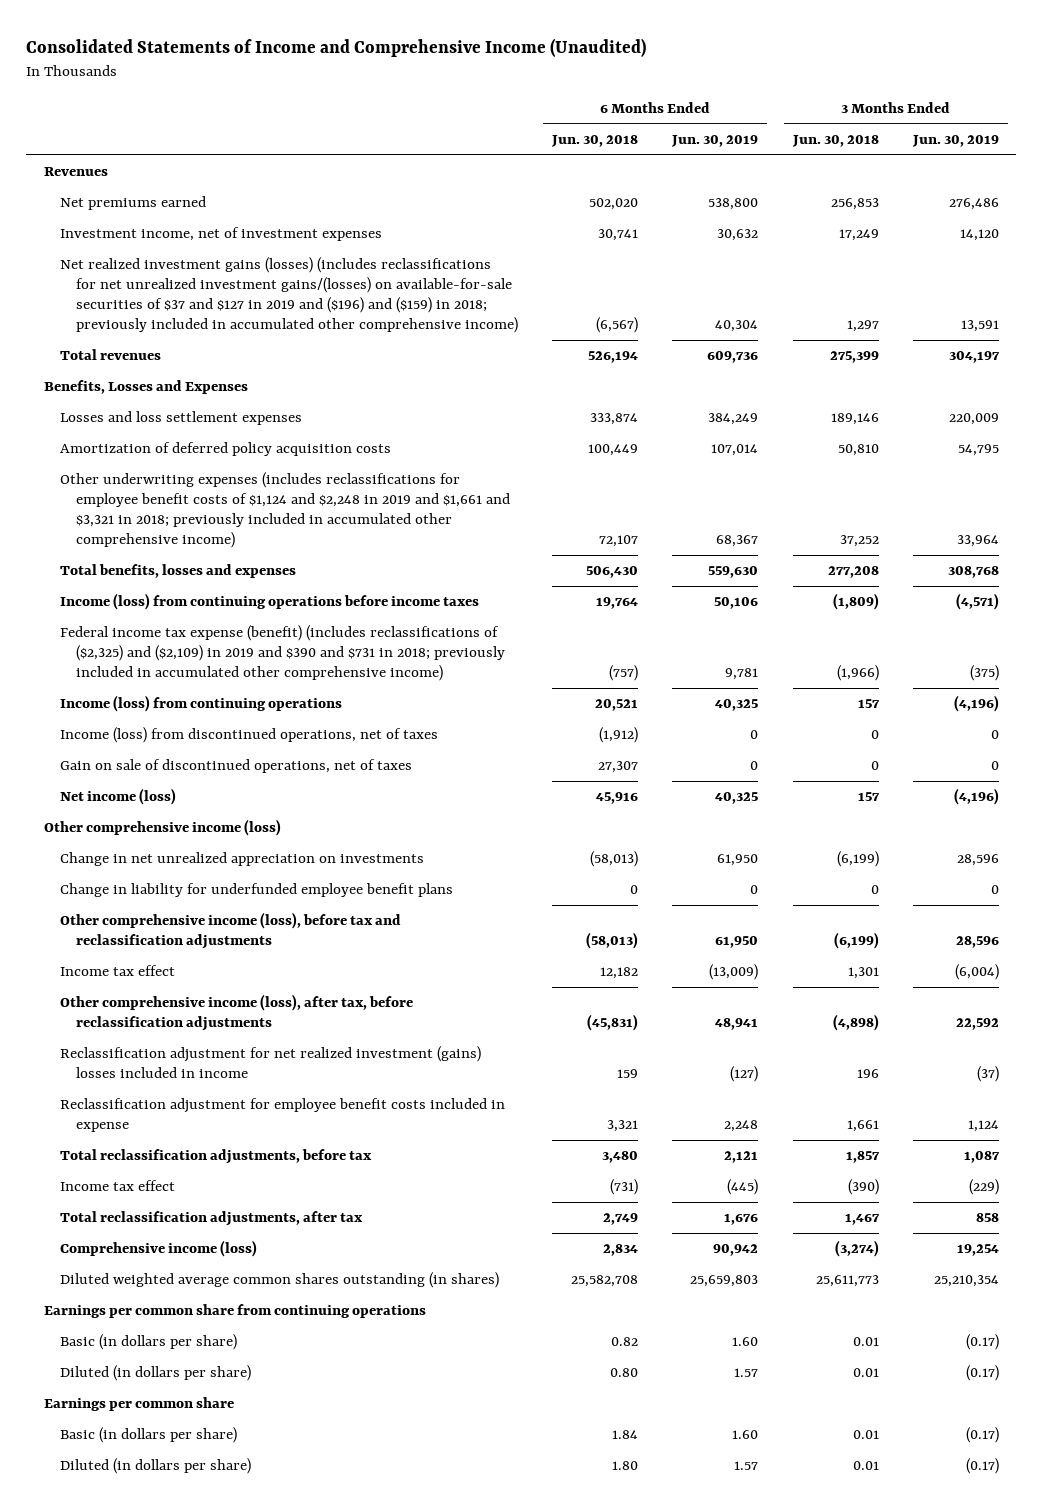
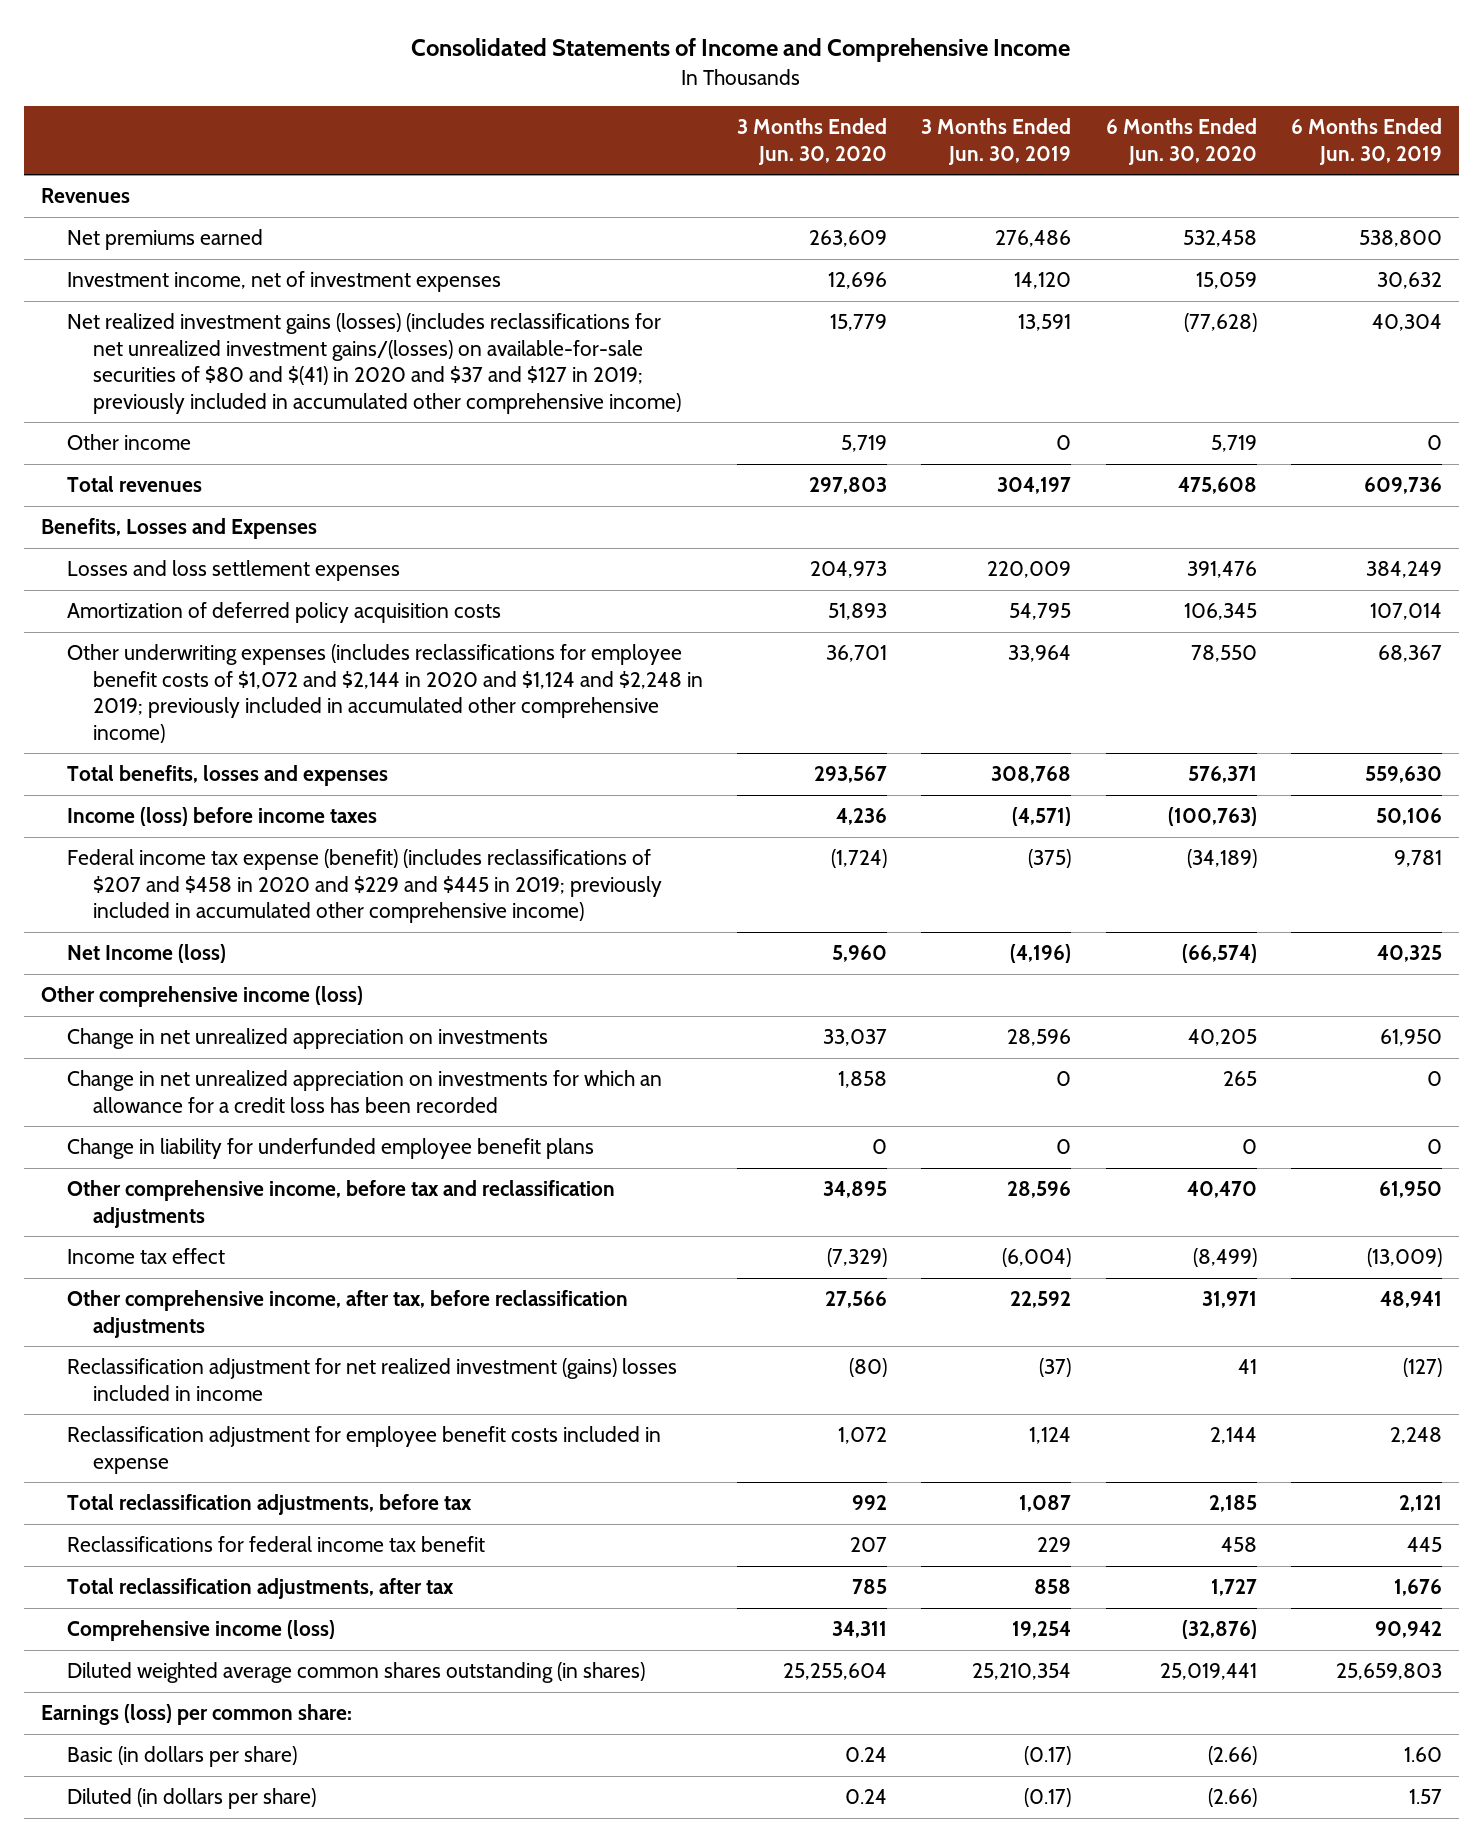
- Consolidated Statements of Income and Comprehensive Income (Unaudited)
+ Consolidated Statements of Income and Comprehensive Income
- | 6 Months Ended Jun. 30, 2018 | 6 Months Ended Jun. 30, 2019 | 3 Months Ended Jun. 30, 2018 | 3 Months Ended Jun. 30, 2019
+ | 3 Months Ended Jun. 30, 2020 | 3 Months Ended Jun. 30, 2019 | 6 Months Ended Jun. 30, 2020 | 6 Months Ended Jun. 30, 2019
- Net realized investment gains (losses) (includes reclassifications for net unrealized investment gains/(losses) on available-for-sale securities of $37 and $127 in 2019 and ($196) and ($159) in 2018; previously included in accumulated other comprehensive income) | (6,567) | 40,304 | 1,297 | 13,591
+ Net realized investment gains (losses) (includes reclassifications for net unrealized investment gains/(losses) on available-for-sale securities of $80 and $(41) in 2020 and $37 and $127 in 2019; previously included in accumulated other comprehensive income) | 15,779 | 13,591 | (77,628) | 40,304
+ Other income | 5,719 | 0 | 5,719 | 0
- Other underwriting expenses (includes reclassifications for employee benefit costs of $1,124 and $2,248 in 2019 and $1,661 and $3,321 in 2018; previously included in accumulated other comprehensive income) | 72,107 | 68,367 | 37,252 | 33,964
+ Other underwriting expenses (includes reclassifications for employee benefit costs of $1,072 and $2,144 in 2020 and $1,124 and $2,248 in 2019; previously included in accumulated other comprehensive income) | 36,701 | 33,964 | 78,550 | 68,367
- Income (loss) from continuing operations before income taxes | 19,764 | 50,106 | (1,809) | (4,571)
- Federal income tax expense (benefit) (includes reclassifications of ($2,325) and ($2,109) in 2019 and $390 and $731 in 2018; previously included in accumulated other comprehensive income) | (757) | 9,781 | (1,966) | (375)
- Income (loss) from continuing operations | 20,521 | 40,325 | 157 | (4,196)
- Income (loss) from discontinued operations, net of taxes | (1,912) | 0 | 0 | 0
- Gain on sale of discontinued operations, net of taxes | 27,307 | 0 | 0 | 0
- Net income (loss) | 45,916 | 40,325 | 157 | (4,196)
+ Income (loss) before income taxes | 4,236 | (4,571) | (100,763) | 50,106
+ Federal income tax expense (benefit) (includes reclassifications of $207 and $458 in 2020 and $229 and $445 in 2019; previously included in accumulated other comprehensive income) | (1,724) | (375) | (34,189) | 9,781
+ Net Income (loss) | 5,960 | (4,196) | (66,574) | 40,325
+ Change in net unrealized appreciation on investments for which an allowance for a credit loss has been recorded | 1,858 | 0 | 265 | 0
- Other comprehensive income (loss), before tax and reclassification adjustments | (58,013) | 61,950 | (6,199) | 28,596
+ Other comprehensive income, before tax and reclassification adjustments | 34,895 | 28,596 | 40,470 | 61,950
- Other comprehensive income (loss), after tax, before reclassification adjustments | (45,831) | 48,941 | (4,898) | 22,592
+ Other comprehensive income, after tax, before reclassification adjustments | 27,566 | 22,592 | 31,971 | 48,941
- Income tax effect | (731) | (445) | (390) | (229)
+ Reclassifications for federal income tax benefit | 207 | 229 | 458 | 445
- Earnings per common share from continuing operations
- Basic (in dollars per share) | 0.82 | 1.60 | 0.01 | (0.17)
- Diluted (in dollars per share) | 0.80 | 1.57 | 0.01 | (0.17)
- Earnings per common share
+ Earnings (loss) per common share:

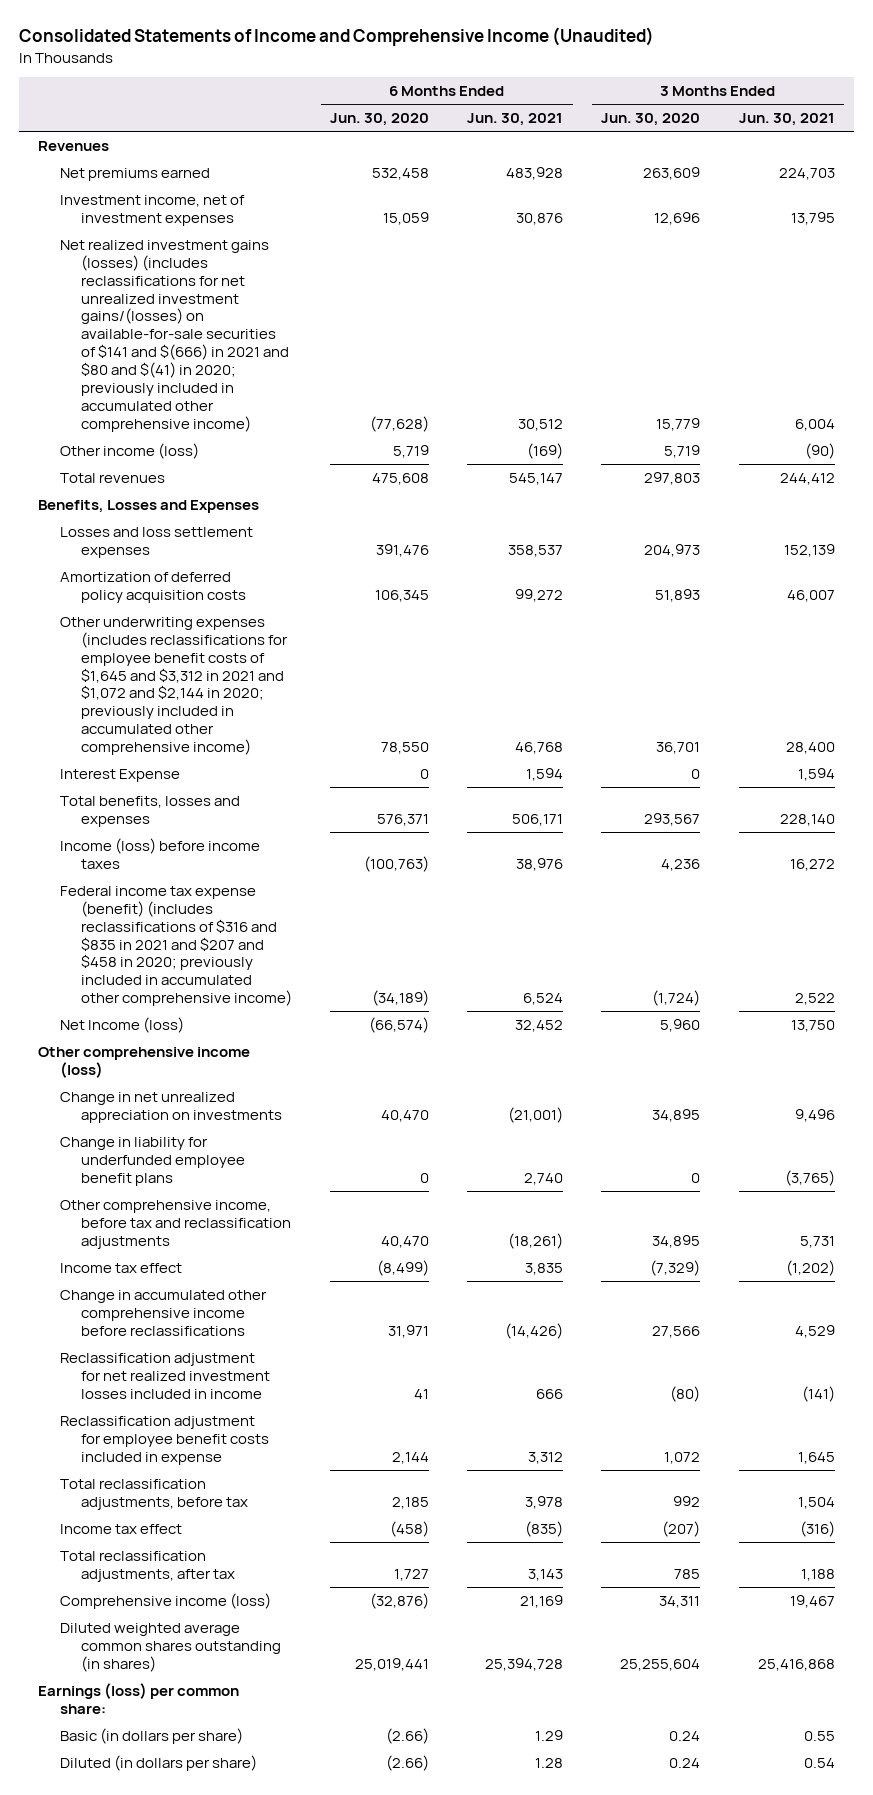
- Consolidated Statements of Income and Comprehensive Income
+ Consolidated Statements of Income and Comprehensive Income (Unaudited)
- | 3 Months Ended Jun. 30, 2020 | 3 Months Ended Jun. 30, 2019 | 6 Months Ended Jun. 30, 2020 | 6 Months Ended Jun. 30, 2019
+ | 6 Months Ended Jun. 30, 2020 | 6 Months Ended Jun. 30, 2021 | 3 Months Ended Jun. 30, 2020 | 3 Months Ended Jun. 30, 2021
- Net realized investment gains (losses) (includes reclassifications for net unrealized investment gains/(losses) on available-for-sale securities of $80 and $(41) in 2020 and $37 and $127 in 2019; previously included in accumulated other comprehensive income) | 15,779 | 13,591 | (77,628) | 40,304
- Other income | 5,719 | 0 | 5,719 | 0
+ Net realized investment gains (losses) (includes reclassifications for net unrealized investment gains/(losses) on available-for-sale securities of $141 and $(666) in 2021 and $80 and $(41) in 2020; previously included in accumulated other comprehensive income) | (77,628) | 30,512 | 15,779 | 6,004
+ Other income (loss) | 5,719 | (169) | 5,719 | (90)
- Other underwriting expenses (includes reclassifications for employee benefit costs of $1,072 and $2,144 in 2020 and $1,124 and $2,248 in 2019; previously included in accumulated other comprehensive income) | 36,701 | 33,964 | 78,550 | 68,367
+ Other underwriting expenses (includes reclassifications for employee benefit costs of $1,645 and $3,312 in 2021 and $1,072 and $2,144 in 2020; previously included in accumulated other comprehensive income) | 78,550 | 46,768 | 36,701 | 28,400
+ Interest Expense | 0 | 1,594 | 0 | 1,594
- Federal income tax expense (benefit) (includes reclassifications of $207 and $458 in 2020 and $229 and $445 in 2019; previously included in accumulated other comprehensive income) | (1,724) | (375) | (34,189) | 9,781
+ Federal income tax expense (benefit) (includes reclassifications of $316 and $835 in 2021 and $207 and $458 in 2020; previously included in accumulated other comprehensive income) | (34,189) | 6,524 | (1,724) | 2,522
- Change in net unrealized appreciation on investments | 33,037 | 28,596 | 40,205 | 61,950
- Change in net unrealized appreciation on investments for which an allowance for a credit loss has been recorded | 1,858 | 0 | 265 | 0
+ Change in net unrealized appreciation on investments | 40,470 | (21,001) | 34,895 | 9,496
- Other comprehensive income, after tax, before reclassification adjustments | 27,566 | 22,592 | 31,971 | 48,941
- Reclassification adjustment for net realized investment (gains) losses included in income | (80) | (37) | 41 | (127)
+ Change in accumulated other comprehensive income before reclassifications | 31,971 | (14,426) | 27,566 | 4,529
+ Reclassification adjustment for net realized investment losses included in income | 41 | 666 | (80) | (141)
- Reclassifications for federal income tax benefit | 207 | 229 | 458 | 445
+ Income tax effect | (458) | (835) | (207) | (316)

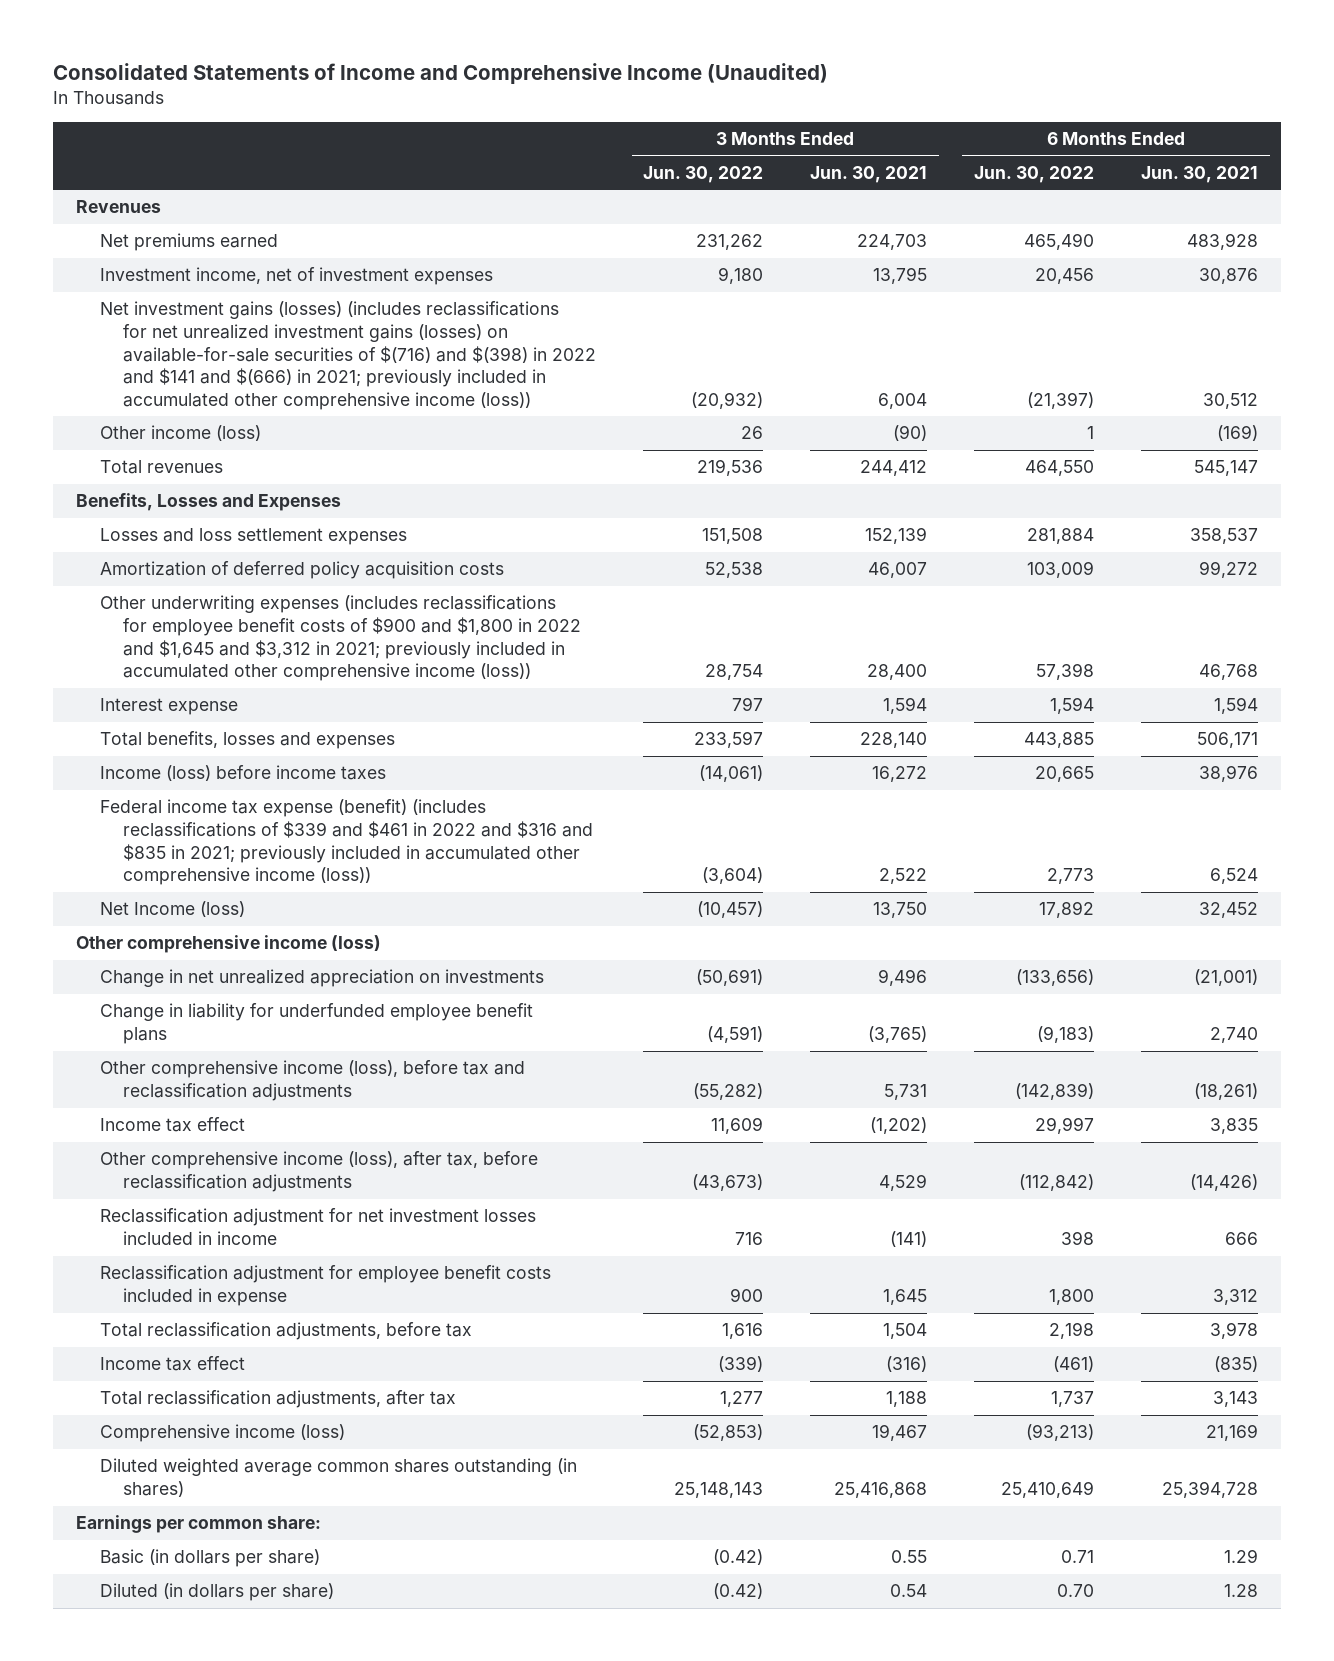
- | 6 Months Ended Jun. 30, 2020 | 6 Months Ended Jun. 30, 2021 | 3 Months Ended Jun. 30, 2020 | 3 Months Ended Jun. 30, 2021
+ | 3 Months Ended Jun. 30, 2022 | 3 Months Ended Jun. 30, 2021 | 6 Months Ended Jun. 30, 2022 | 6 Months Ended Jun. 30, 2021
- Net realized investment gains (losses) (includes reclassifications for net unrealized investment gains/(losses) on available-for-sale securities of $141 and $(666) in 2021 and $80 and $(41) in 2020; previously included in accumulated other comprehensive income) | (77,628) | 30,512 | 15,779 | 6,004
+ Net investment gains (losses) (includes reclassifications for net unrealized investment gains (losses) on available-for-sale securities of $(716) and $(398) in 2022 and $141 and $(666) in 2021; previously included in accumulated other comprehensive income (loss)) | (20,932) | 6,004 | (21,397) | 30,512
- Other underwriting expenses (includes reclassifications for employee benefit costs of $1,645 and $3,312 in 2021 and $1,072 and $2,144 in 2020; previously included in accumulated other comprehensive income) | 78,550 | 46,768 | 36,701 | 28,400
- Interest Expense | 0 | 1,594 | 0 | 1,594
+ Other underwriting expenses (includes reclassifications for employee benefit costs of $900 and $1,800 in 2022 and $1,645 and $3,312 in 2021; previously included in accumulated other comprehensive income (loss)) | 28,754 | 28,400 | 57,398 | 46,768
+ Interest expense | 797 | 1,594 | 1,594 | 1,594
- Federal income tax expense (benefit) (includes reclassifications of $316 and $835 in 2021 and $207 and $458 in 2020; previously included in accumulated other comprehensive income) | (34,189) | 6,524 | (1,724) | 2,522
+ Federal income tax expense (benefit) (includes reclassifications of $339 and $461 in 2022 and $316 and $835 in 2021; previously included in accumulated other comprehensive income (loss)) | (3,604) | 2,522 | 2,773 | 6,524
- Other comprehensive income, before tax and reclassification adjustments | 40,470 | (18,261) | 34,895 | 5,731
+ Other comprehensive income (loss), before tax and reclassification adjustments | (55,282) | 5,731 | (142,839) | (18,261)
- Change in accumulated other comprehensive income before reclassifications | 31,971 | (14,426) | 27,566 | 4,529
- Reclassification adjustment for net realized investment losses included in income | 41 | 666 | (80) | (141)
+ Other comprehensive income (loss), after tax, before reclassification adjustments | (43,673) | 4,529 | (112,842) | (14,426)
+ Reclassification adjustment for net investment losses included in income | 716 | (141) | 398 | 666
- Earnings (loss) per common share:
+ Earnings per common share:

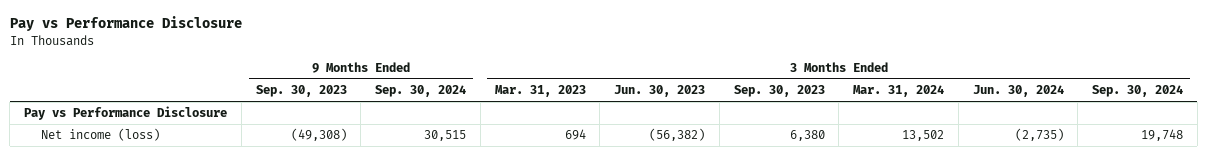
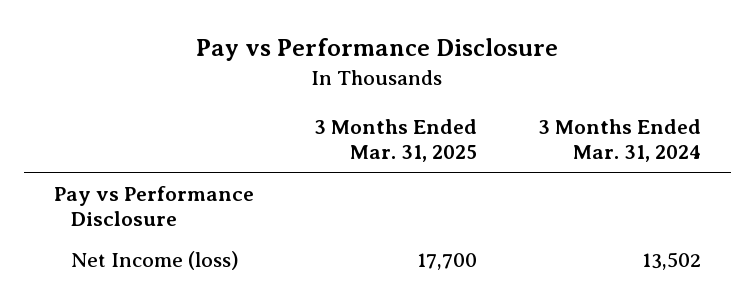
- | 9 Months Ended Sep. 30, 2023 | 9 Months Ended Sep. 30, 2024 | 3 Months Ended Mar. 31, 2023 | 3 Months Ended Jun. 30, 2023 | 3 Months Ended Sep. 30, 2023 | 3 Months Ended Mar. 31, 2024 | 3 Months Ended Jun. 30, 2024 | 3 Months Ended Sep. 30, 2024
+ | 3 Months Ended Mar. 31, 2025 | 3 Months Ended Mar. 31, 2024
- Net income (loss) | (49,308) | 30,515 | 694 | (56,382) | 6,380 | 13,502 | (2,735) | 19,748
+ Net Income (loss) | 17,700 | 13,502

